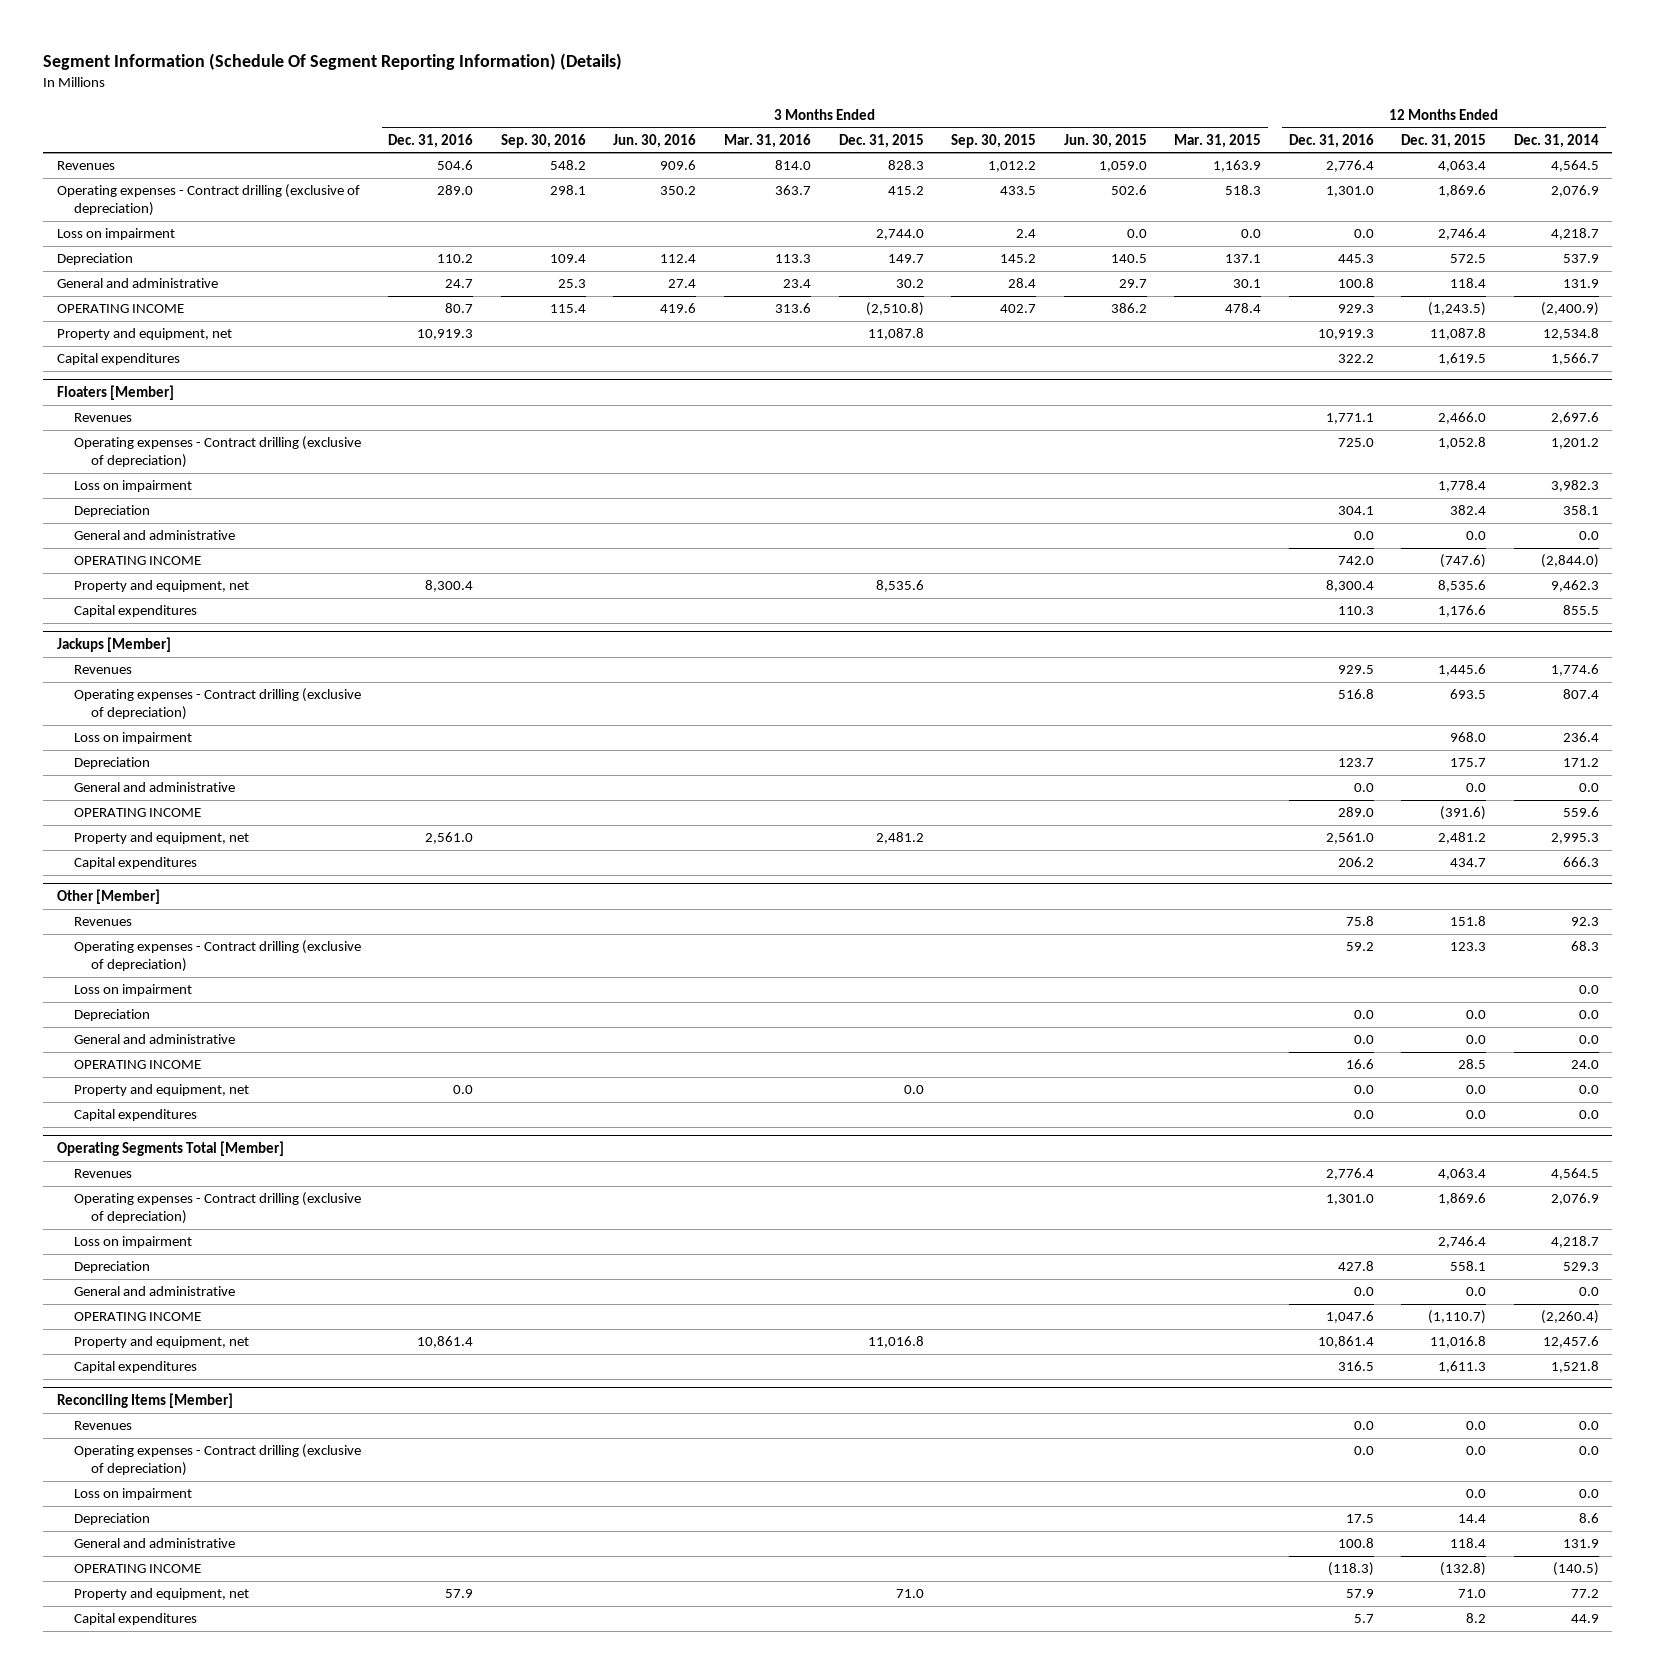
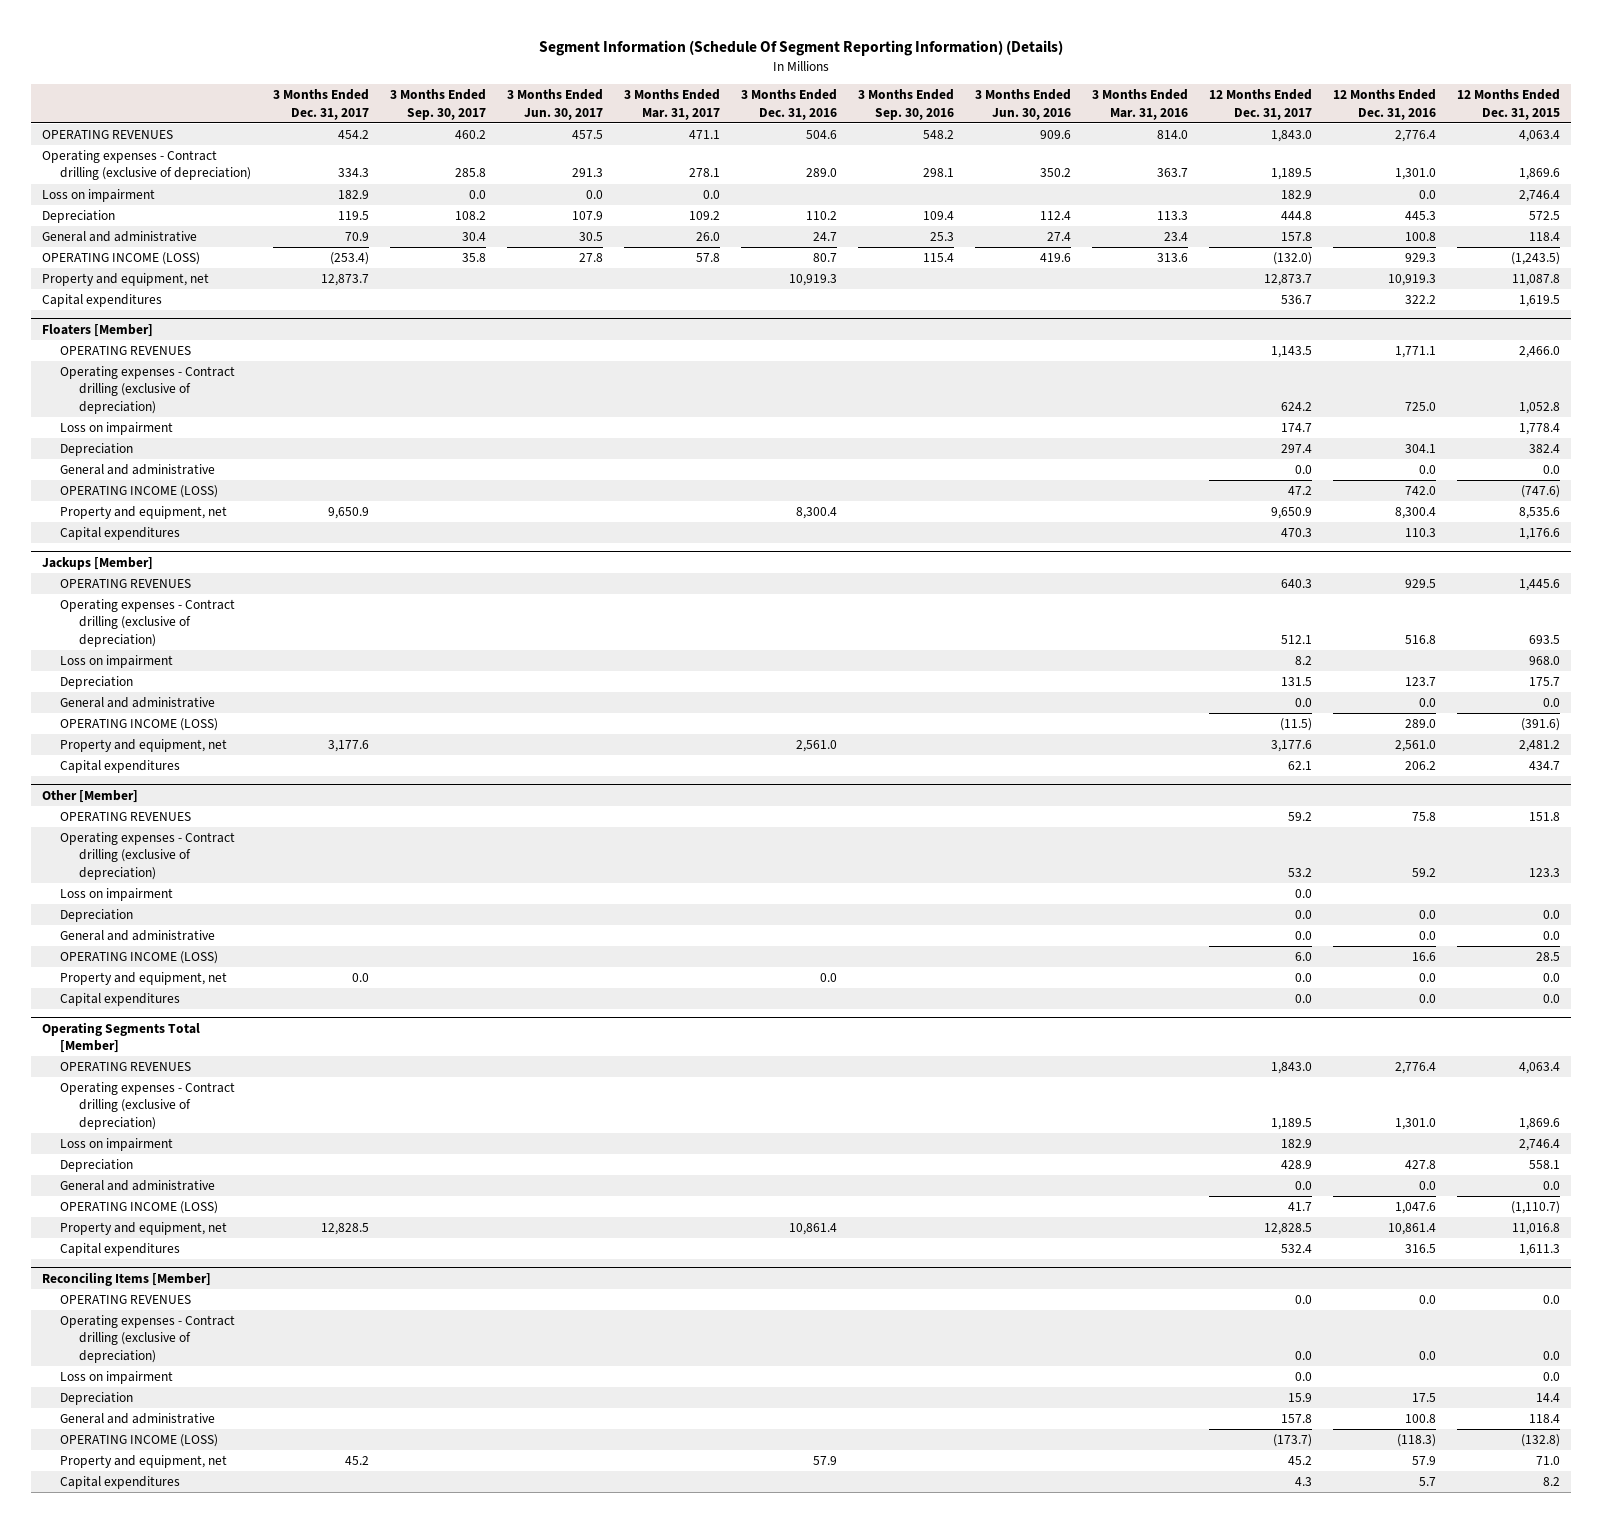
- | 3 Months Ended Dec. 31, 2016 | 3 Months Ended Sep. 30, 2016 | 3 Months Ended Jun. 30, 2016 | 3 Months Ended Mar. 31, 2016 | 3 Months Ended Dec. 31, 2015 | 3 Months Ended Sep. 30, 2015 | 3 Months Ended Jun. 30, 2015 | 3 Months Ended Mar. 31, 2015 | 12 Months Ended Dec. 31, 2016 | 12 Months Ended Dec. 31, 2015 | 12 Months Ended Dec. 31, 2014
+ | 3 Months Ended Dec. 31, 2017 | 3 Months Ended Sep. 30, 2017 | 3 Months Ended Jun. 30, 2017 | 3 Months Ended Mar. 31, 2017 | 3 Months Ended Dec. 31, 2016 | 3 Months Ended Sep. 30, 2016 | 3 Months Ended Jun. 30, 2016 | 3 Months Ended Mar. 31, 2016 | 12 Months Ended Dec. 31, 2017 | 12 Months Ended Dec. 31, 2016 | 12 Months Ended Dec. 31, 2015
- Revenues | 504.6 | 548.2 | 909.6 | 814.0 | 828.3 | 1,012.2 | 1,059.0 | 1,163.9 | 2,776.4 | 4,063.4 | 4,564.5
+ OPERATING REVENUES | 454.2 | 460.2 | 457.5 | 471.1 | 504.6 | 548.2 | 909.6 | 814.0 | 1,843.0 | 2,776.4 | 4,063.4
- OPERATING INCOME | 80.7 | 115.4 | 419.6 | 313.6 | (2,510.8) | 402.7 | 386.2 | 478.4 | 929.3 | (1,243.5) | (2,400.9)
+ OPERATING INCOME (LOSS) | (253.4) | 35.8 | 27.8 | 57.8 | 80.7 | 115.4 | 419.6 | 313.6 | (132.0) | 929.3 | (1,243.5)
@ Floaters [Member]
- Revenues | | | | | | | | | 1,771.1 | 2,466.0 | 2,697.6
+ OPERATING REVENUES | | | | | | | | | 1,143.5 | 1,771.1 | 2,466.0
- OPERATING INCOME | | | | | | | | | 742.0 | (747.6) | (2,844.0)
+ OPERATING INCOME (LOSS) | | | | | | | | | 47.2 | 742.0 | (747.6)
@ Jackups [Member]
- Revenues | | | | | | | | | 929.5 | 1,445.6 | 1,774.6
+ OPERATING REVENUES | | | | | | | | | 640.3 | 929.5 | 1,445.6
- OPERATING INCOME | | | | | | | | | 289.0 | (391.6) | 559.6
+ OPERATING INCOME (LOSS) | | | | | | | | | (11.5) | 289.0 | (391.6)
@ Other [Member]
- Revenues | | | | | | | | | 75.8 | 151.8 | 92.3
+ OPERATING REVENUES | | | | | | | | | 59.2 | 75.8 | 151.8
- OPERATING INCOME | | | | | | | | | 16.6 | 28.5 | 24.0
+ OPERATING INCOME (LOSS) | | | | | | | | | 6.0 | 16.6 | 28.5
@ Operating Segments Total [Member]
- Revenues | | | | | | | | | 2,776.4 | 4,063.4 | 4,564.5
+ OPERATING REVENUES | | | | | | | | | 1,843.0 | 2,776.4 | 4,063.4
- OPERATING INCOME | | | | | | | | | 1,047.6 | (1,110.7) | (2,260.4)
+ OPERATING INCOME (LOSS) | | | | | | | | | 41.7 | 1,047.6 | (1,110.7)
@ Reconciling Items [Member]
- Revenues | | | | | | | | | 0.0 | 0.0 | 0.0
+ OPERATING REVENUES | | | | | | | | | 0.0 | 0.0 | 0.0
- OPERATING INCOME | | | | | | | | | (118.3) | (132.8) | (140.5)
+ OPERATING INCOME (LOSS) | | | | | | | | | (173.7) | (118.3) | (132.8)

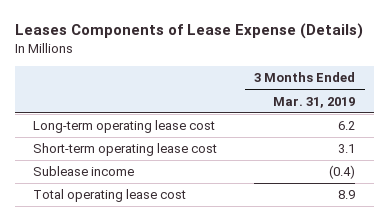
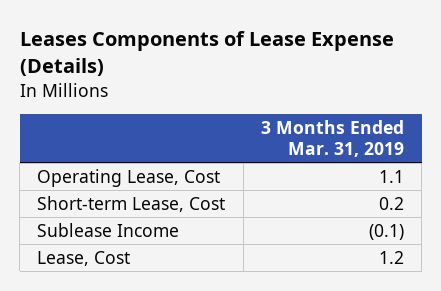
- Long-term operating lease cost | 6.2
- Short-term operating lease cost | 3.1
- Sublease income | (0.4)
- Total operating lease cost | 8.9
+ Operating Lease, Cost | 1.1
+ Short-term Lease, Cost | 0.2
+ Sublease Income | (0.1)
+ Lease, Cost | 1.2

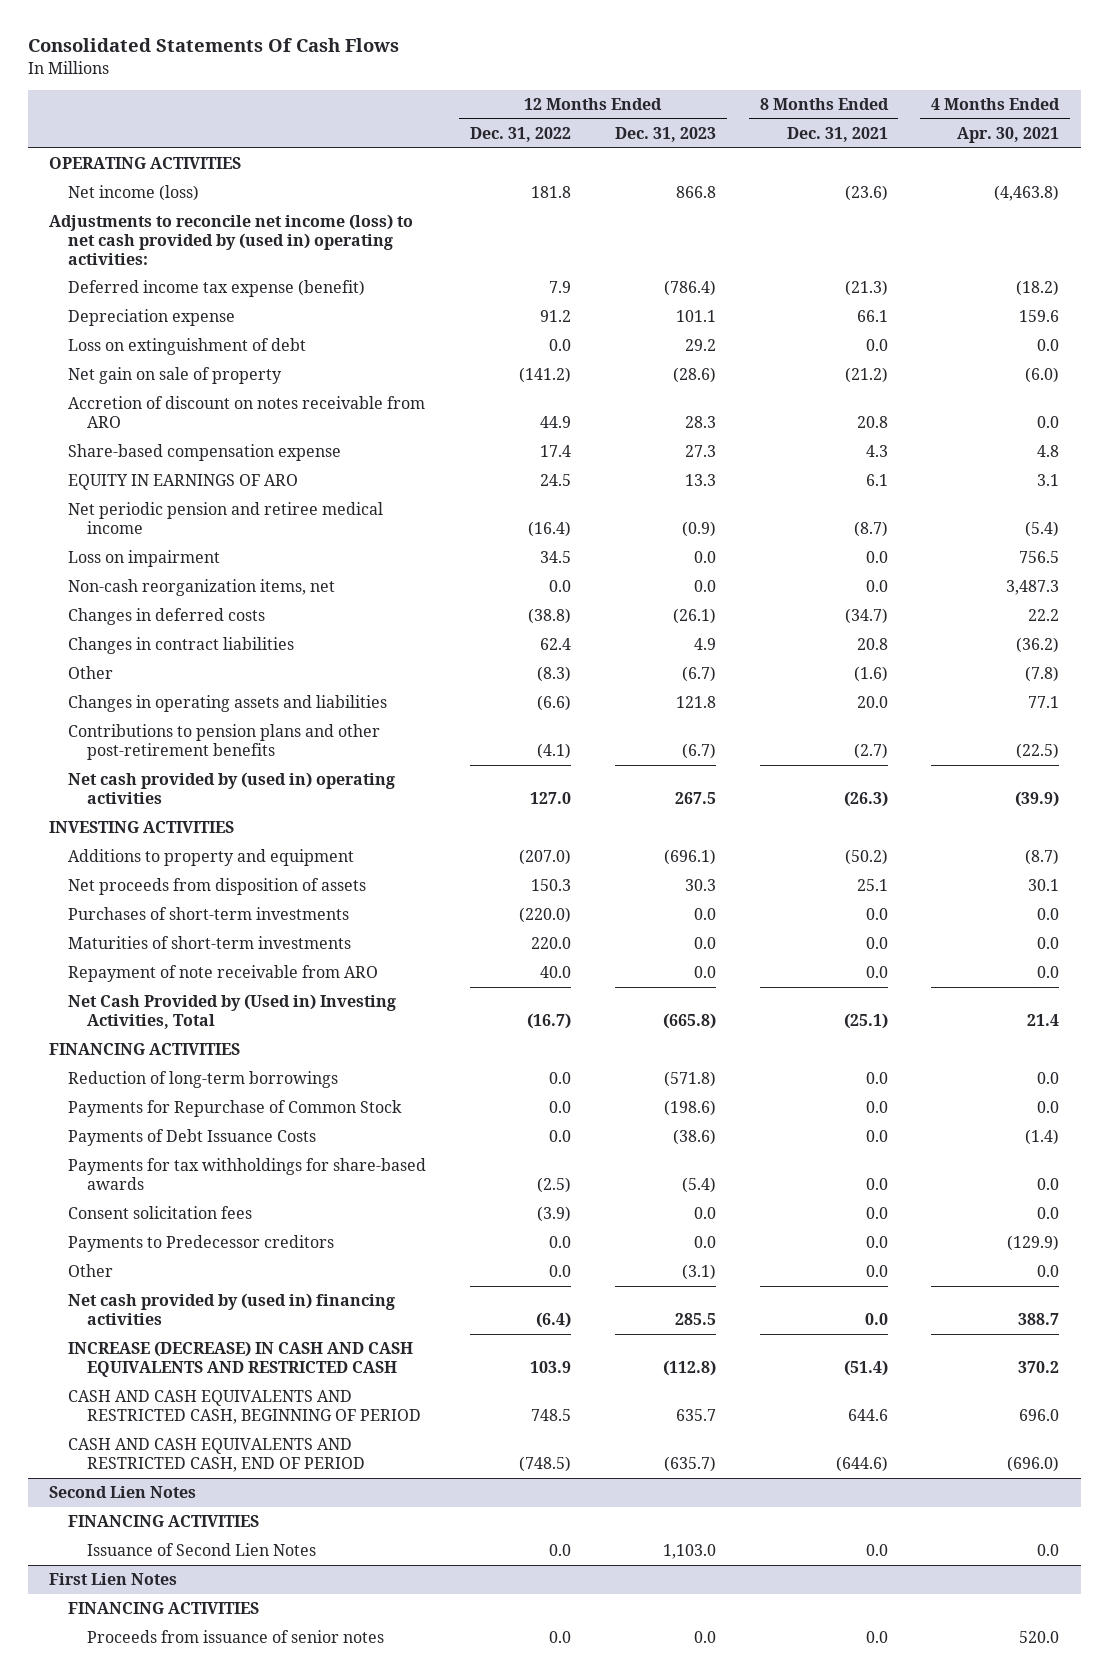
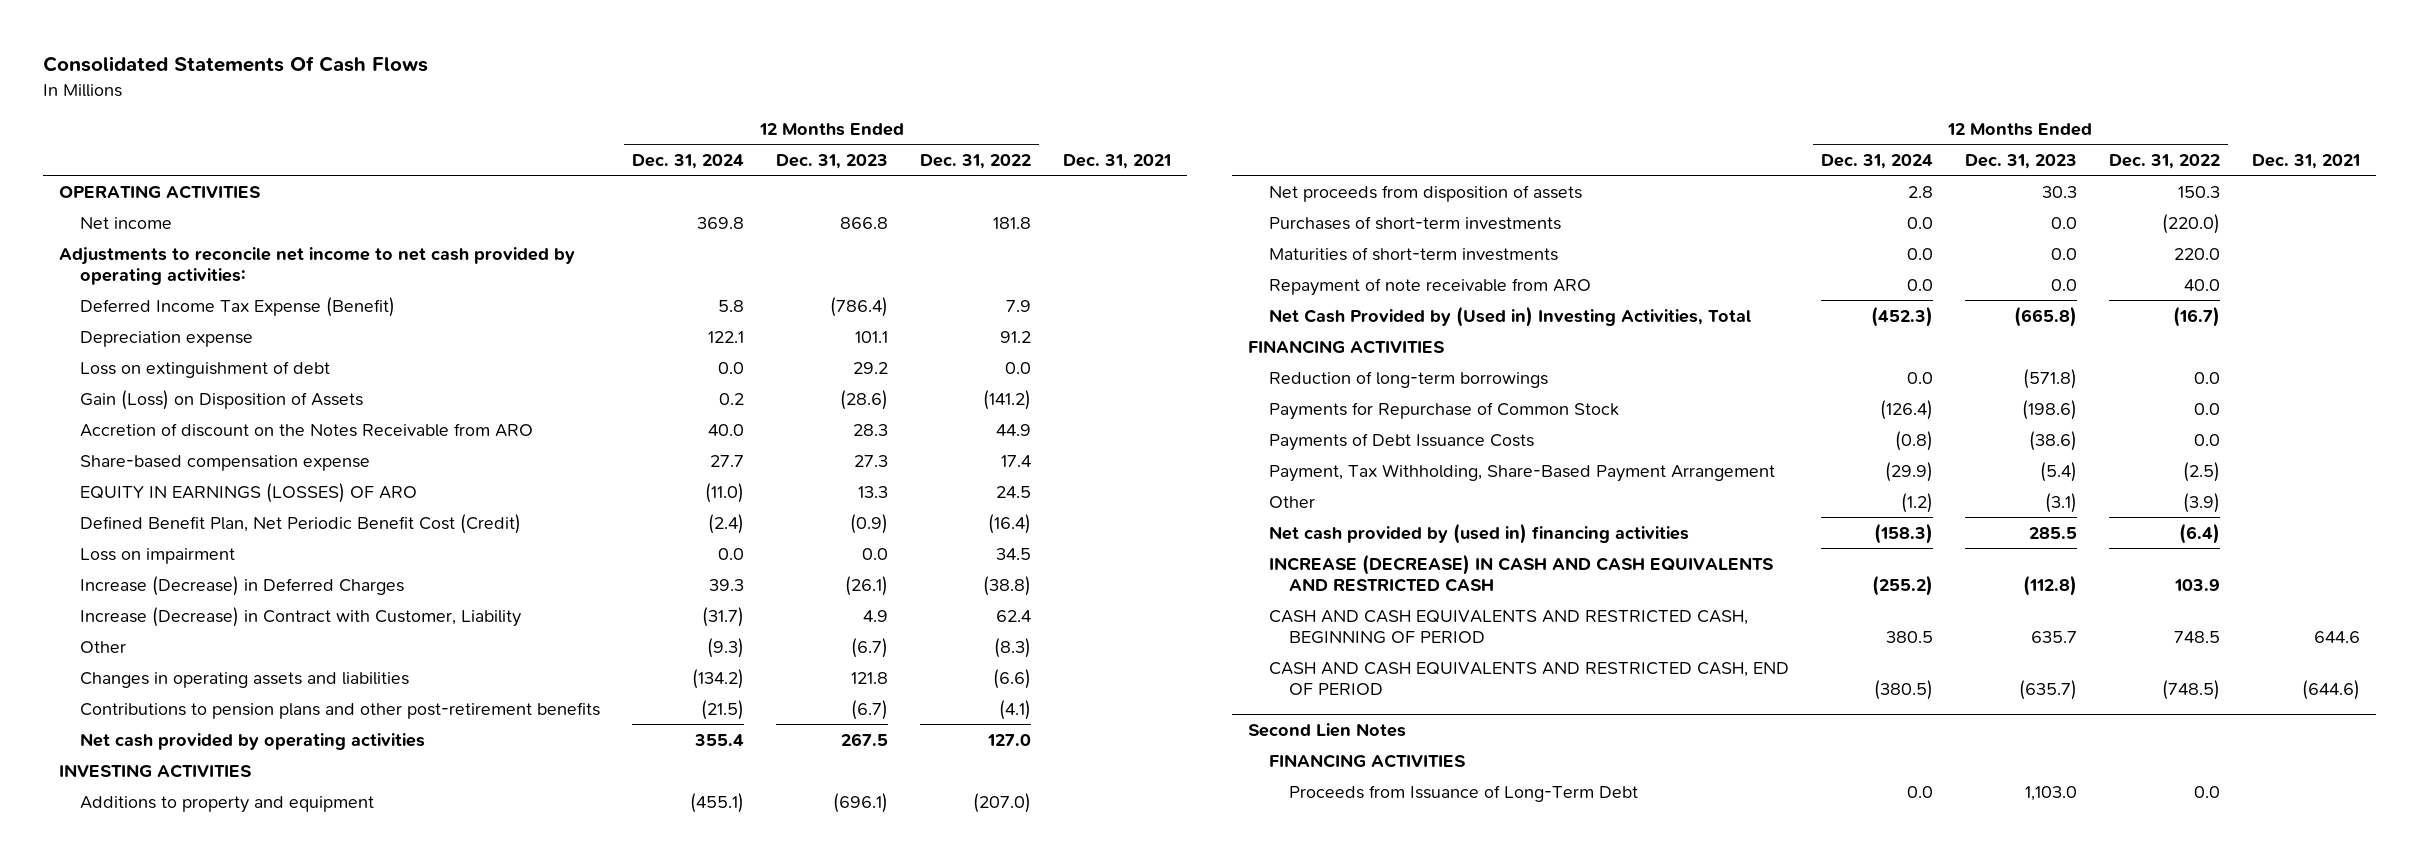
- | 12 Months Ended Dec. 31, 2022 | 12 Months Ended Dec. 31, 2023 | 8 Months Ended Dec. 31, 2021 | 4 Months Ended Apr. 30, 2021
+ | 12 Months Ended Dec. 31, 2024 | 12 Months Ended Dec. 31, 2023 | 12 Months Ended Dec. 31, 2022 | Dec. 31, 2021
- Net income (loss) | 181.8 | 866.8 | (23.6) | (4,463.8)
- Adjustments to reconcile net income (loss) to net cash provided by (used in) operating activities:
- Deferred income tax expense (benefit) | 7.9 | (786.4) | (21.3) | (18.2)
+ Net income | 369.8 | 866.8 | 181.8 |
+ Adjustments to reconcile net income to net cash provided by operating activities:
+ Deferred Income Tax Expense (Benefit) | 5.8 | (786.4) | 7.9 |
- Net gain on sale of property | (141.2) | (28.6) | (21.2) | (6.0)
- Accretion of discount on notes receivable from ARO | 44.9 | 28.3 | 20.8 | 0.0
+ Gain (Loss) on Disposition of Assets | 0.2 | (28.6) | (141.2) |
+ Accretion of discount on the Notes Receivable from ARO | 40.0 | 28.3 | 44.9 |
- EQUITY IN EARNINGS OF ARO | 24.5 | 13.3 | 6.1 | 3.1
- Net periodic pension and retiree medical income | (16.4) | (0.9) | (8.7) | (5.4)
+ EQUITY IN EARNINGS (LOSSES) OF ARO | (11.0) | 13.3 | 24.5 |
+ Defined Benefit Plan, Net Periodic Benefit Cost (Credit) | (2.4) | (0.9) | (16.4) |
- Non-cash reorganization items, net | 0.0 | 0.0 | 0.0 | 3,487.3
- Changes in deferred costs | (38.8) | (26.1) | (34.7) | 22.2
- Changes in contract liabilities | 62.4 | 4.9 | 20.8 | (36.2)
+ Increase (Decrease) in Deferred Charges | 39.3 | (26.1) | (38.8) |
+ Increase (Decrease) in Contract with Customer, Liability | (31.7) | 4.9 | 62.4 |
- Net cash provided by (used in) operating activities | 127.0 | 267.5 | (26.3) | (39.9)
+ Net cash provided by operating activities | 355.4 | 267.5 | 127.0 |
- Payments for tax withholdings for share-based awards | (2.5) | (5.4) | 0.0 | 0.0
- Consent solicitation fees | (3.9) | 0.0 | 0.0 | 0.0
- Payments to Predecessor creditors | 0.0 | 0.0 | 0.0 | (129.9)
- Other | 0.0 | (3.1) | 0.0 | 0.0
+ Payment, Tax Withholding, Share-Based Payment Arrangement | (29.9) | (5.4) | (2.5) |
+ Other | (1.2) | (3.1) | (3.9) |
@ Second Lien Notes
- Issuance of Second Lien Notes | 0.0 | 1,103.0 | 0.0 | 0.0
- First Lien Notes
- FINANCING ACTIVITIES
- Proceeds from issuance of senior notes | 0.0 | 0.0 | 0.0 | 520.0
@ Second Lien Notes
+ Proceeds from Issuance of Long-Term Debt | 0.0 | 1,103.0 | 0.0 |

